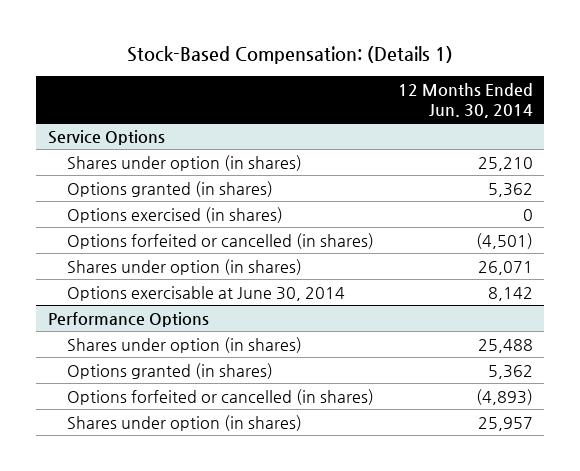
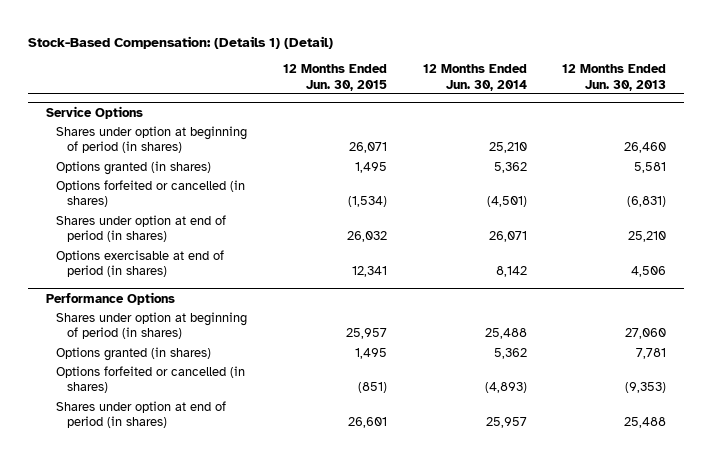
- Stock-Based Compensation: (Details 1)
+ Stock-Based Compensation: (Details 1) (Detail)
- | 12 Months Ended Jun. 30, 2014
+ | 12 Months Ended Jun. 30, 2015 | 12 Months Ended Jun. 30, 2014 | 12 Months Ended Jun. 30, 2013
@ Service Options
- Shares under option (in shares) | 25,210
+ Shares under option at beginning of period (in shares) | 26,071 | 25,210 | 26,460
- Options exercised (in shares) | 0
- Shares under option (in shares) | 26,071
- Options exercisable at June 30, 2014 | 8,142
+ Shares under option at end of period (in shares) | 26,032 | 26,071 | 25,210
+ Options exercisable at end of period (in shares) | 12,341 | 8,142 | 4,506
@ Performance Options
- Shares under option (in shares) | 25,488
+ Shares under option at beginning of period (in shares) | 25,957 | 25,488 | 27,060
- Shares under option (in shares) | 25,957
+ Shares under option at end of period (in shares) | 26,601 | 25,957 | 25,488

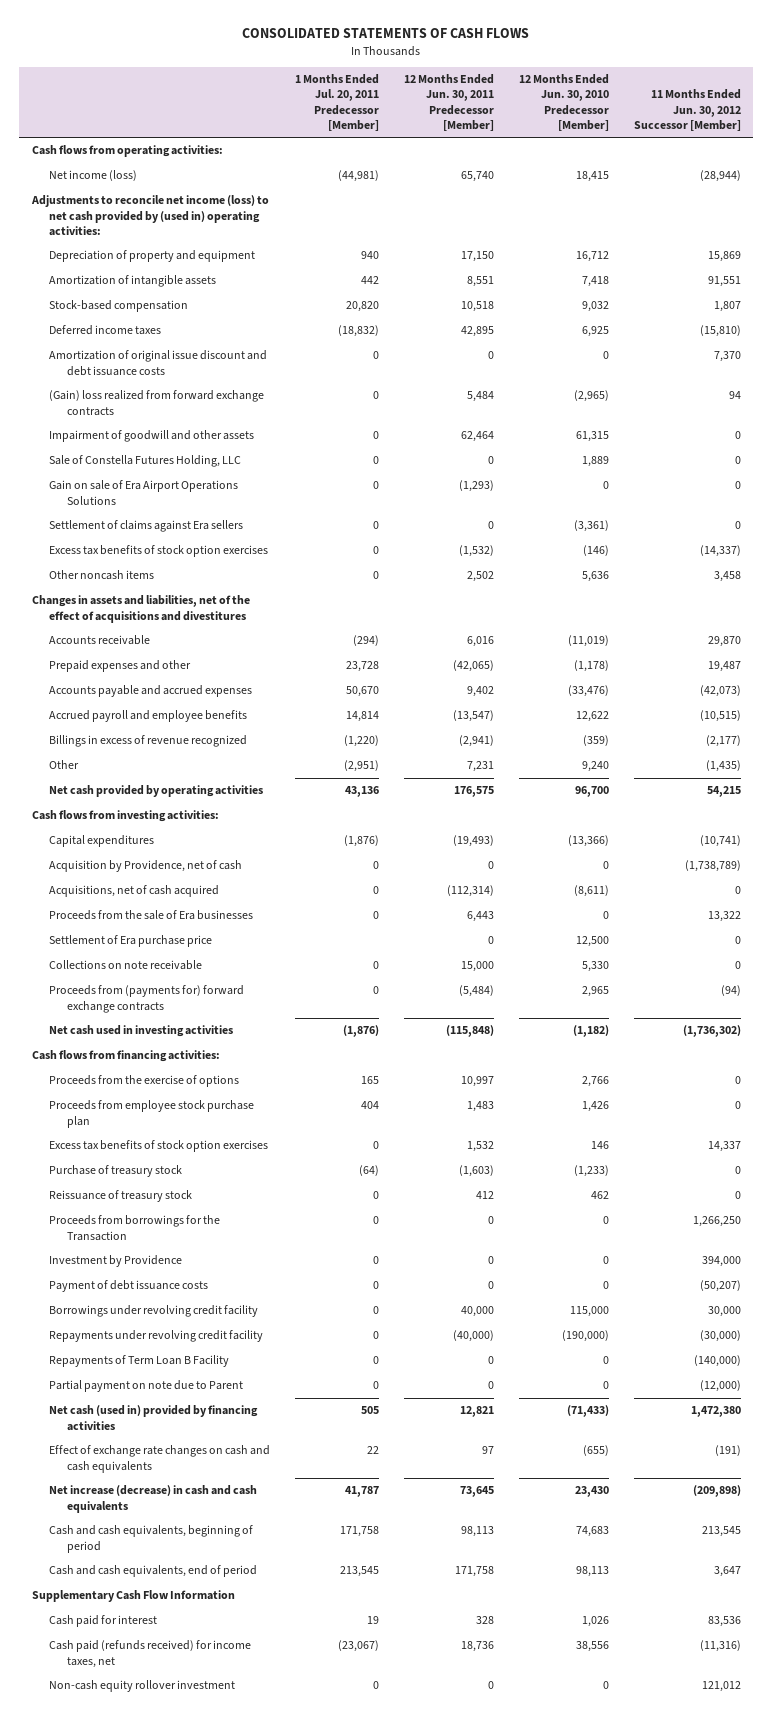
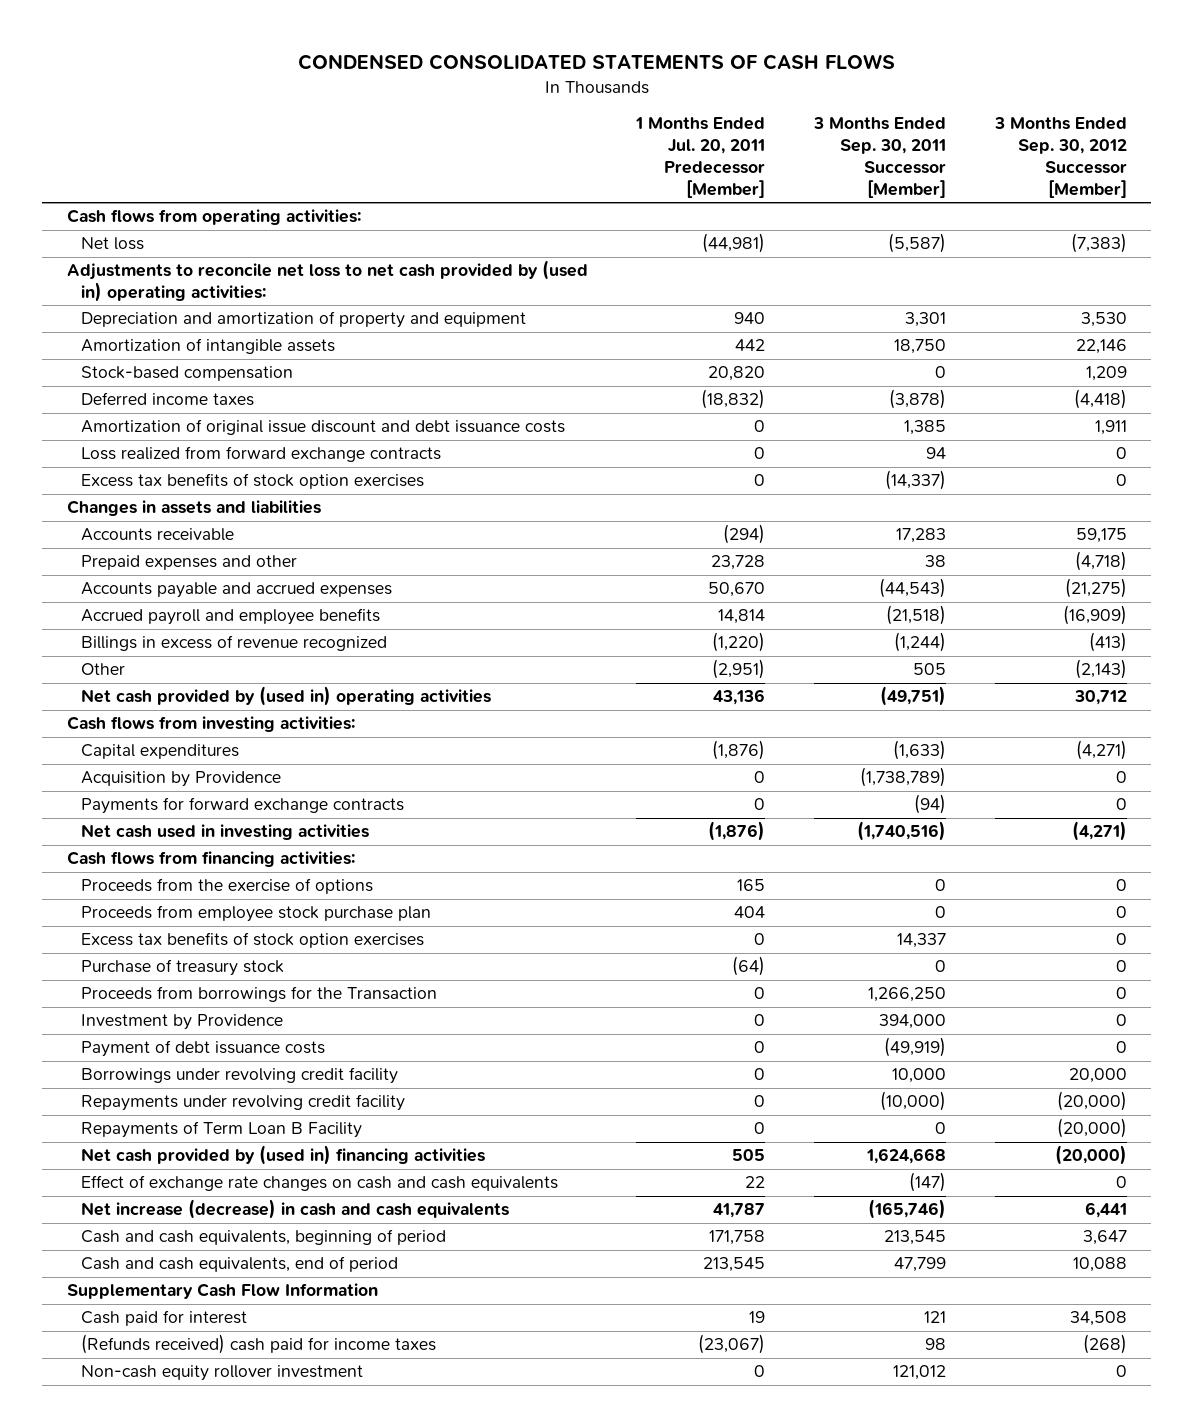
- CONSOLIDATED STATEMENTS OF CASH FLOWS
+ CONDENSED CONSOLIDATED STATEMENTS OF CASH FLOWS
- | 1 Months Ended Jul. 20, 2011 Predecessor [Member] | 12 Months Ended Jun. 30, 2011 Predecessor [Member] | 12 Months Ended Jun. 30, 2010 Predecessor [Member] | 11 Months Ended Jun. 30, 2012 Successor [Member]
+ | 1 Months Ended Jul. 20, 2011 Predecessor [Member] | 3 Months Ended Sep. 30, 2011 Successor [Member] | 3 Months Ended Sep. 30, 2012 Successor [Member]
- Net income (loss) | (44,981) | 65,740 | 18,415 | (28,944)
- Adjustments to reconcile net income (loss) to net cash provided by (used in) operating activities:
- Depreciation of property and equipment | 940 | 17,150 | 16,712 | 15,869
+ Net loss | (44,981) | (5,587) | (7,383)
+ Adjustments to reconcile net loss to net cash provided by (used in) operating activities:
+ Depreciation and amortization of property and equipment | 940 | 3,301 | 3,530
- (Gain) loss realized from forward exchange contracts | 0 | 5,484 | (2,965) | 94
- Impairment of goodwill and other assets | 0 | 62,464 | 61,315 | 0
- Sale of Constella Futures Holding, LLC | 0 | 0 | 1,889 | 0
- Gain on sale of Era Airport Operations Solutions | 0 | (1,293) | 0 | 0
- Settlement of claims against Era sellers | 0 | 0 | (3,361) | 0
+ Loss realized from forward exchange contracts | 0 | 94 | 0
- Other noncash items | 0 | 2,502 | 5,636 | 3,458
- Changes in assets and liabilities, net of the effect of acquisitions and divestitures
+ Changes in assets and liabilities
- Net cash provided by operating activities | 43,136 | 176,575 | 96,700 | 54,215
+ Net cash provided by (used in) operating activities | 43,136 | (49,751) | 30,712
- Acquisition by Providence, net of cash | 0 | 0 | 0 | (1,738,789)
- Acquisitions, net of cash acquired | 0 | (112,314) | (8,611) | 0
- Proceeds from the sale of Era businesses | 0 | 6,443 | 0 | 13,322
- Settlement of Era purchase price | | 0 | 12,500 | 0
- Collections on note receivable | 0 | 15,000 | 5,330 | 0
- Proceeds from (payments for) forward exchange contracts | 0 | (5,484) | 2,965 | (94)
+ Acquisition by Providence | 0 | (1,738,789) | 0
+ Payments for forward exchange contracts | 0 | (94) | 0
- Reissuance of treasury stock | 0 | 412 | 462 | 0
- Partial payment on note due to Parent | 0 | 0 | 0 | (12,000)
- Net cash (used in) provided by financing activities | 505 | 12,821 | (71,433) | 1,472,380
+ Net cash provided by (used in) financing activities | 505 | 1,624,668 | (20,000)
- Cash paid (refunds received) for income taxes, net | (23,067) | 18,736 | 38,556 | (11,316)
+ (Refunds received) cash paid for income taxes | (23,067) | 98 | (268)

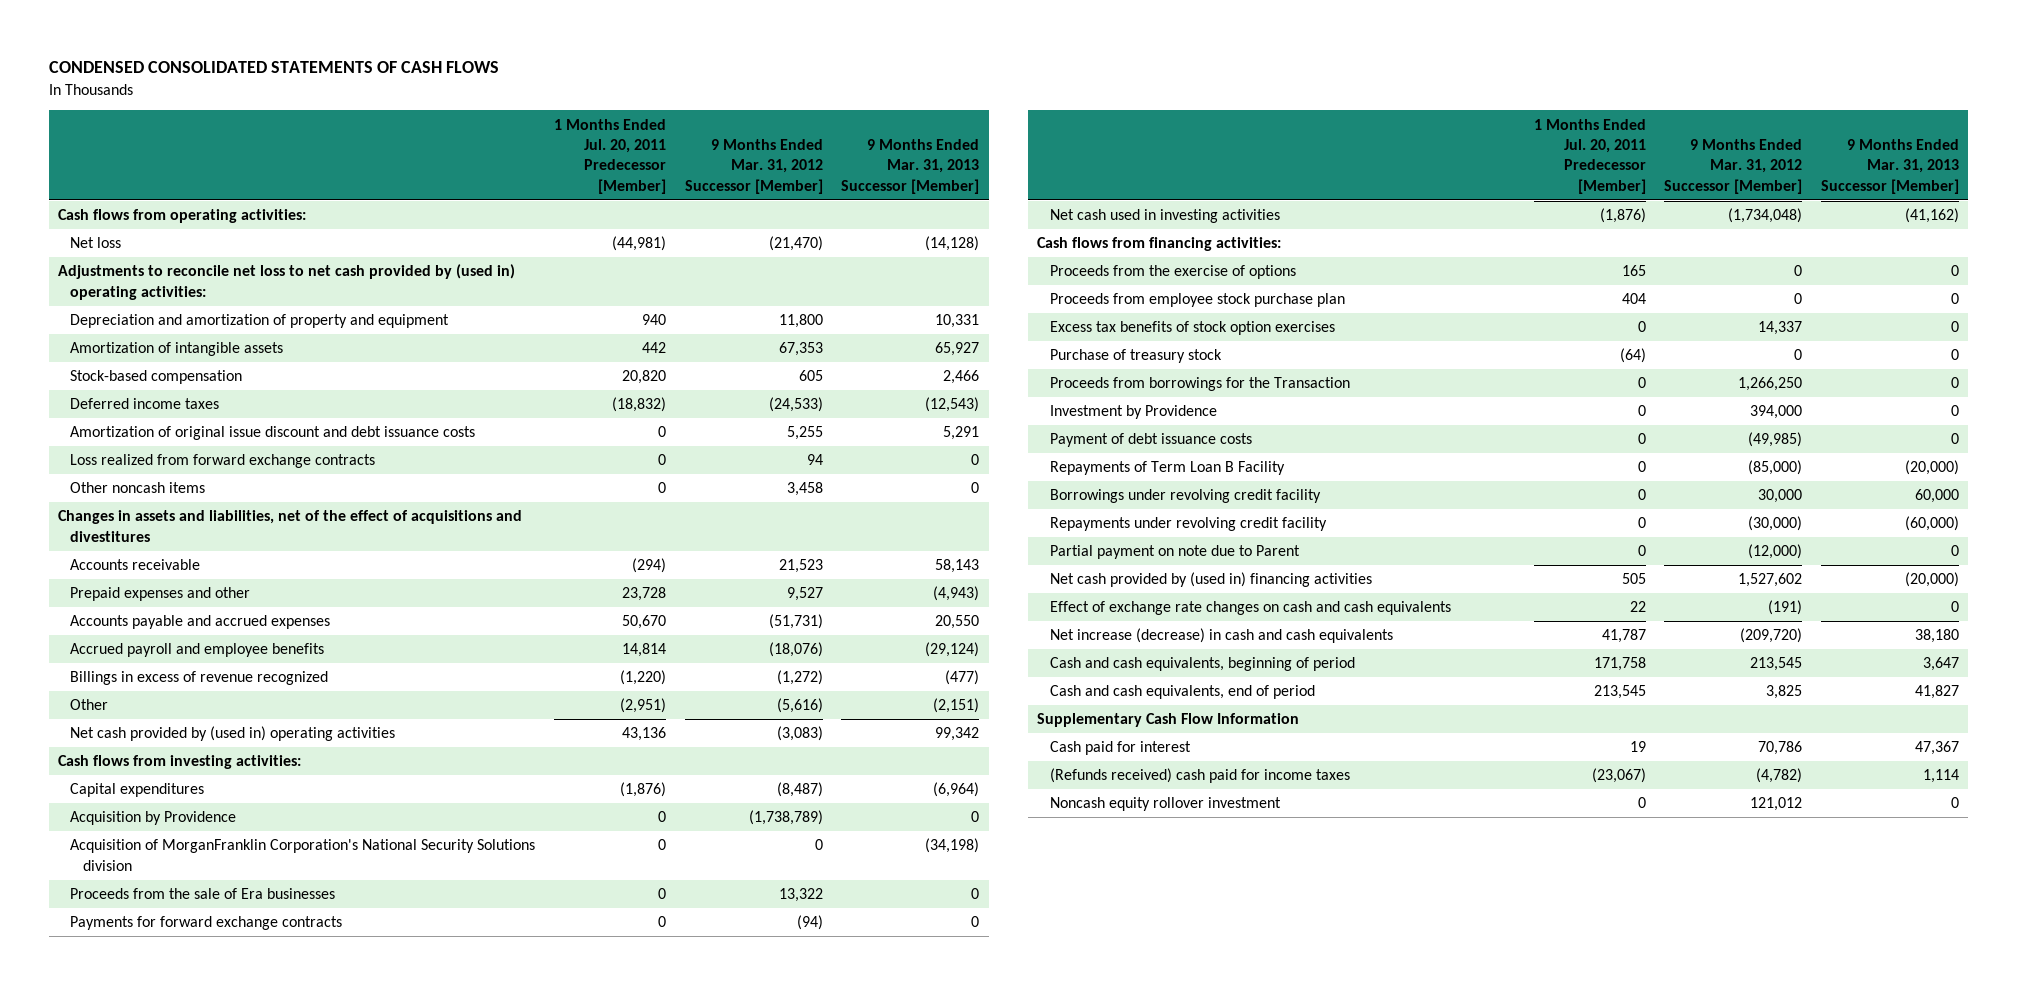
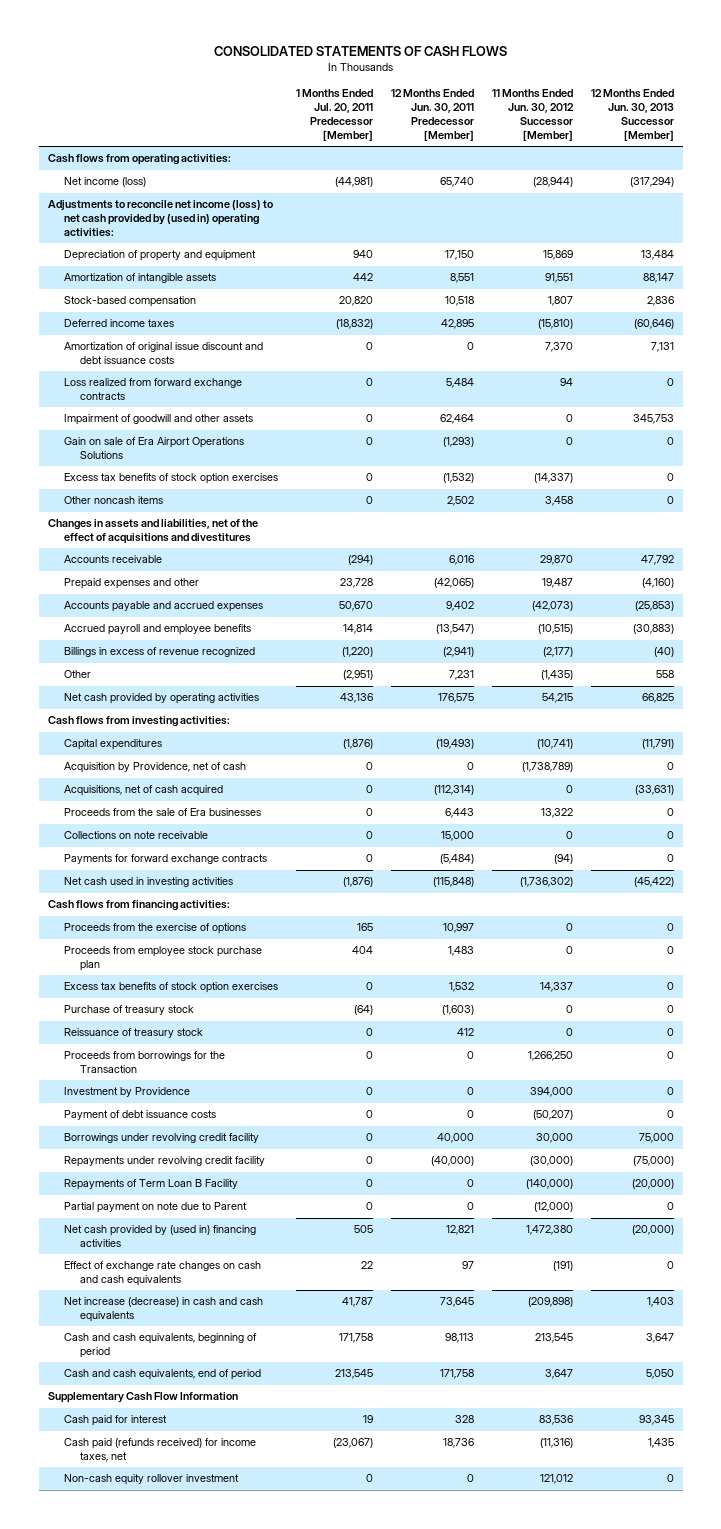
- CONDENSED CONSOLIDATED STATEMENTS OF CASH FLOWS
+ CONSOLIDATED STATEMENTS OF CASH FLOWS
- | 1 Months Ended Jul. 20, 2011 Predecessor [Member] | 9 Months Ended Mar. 31, 2012 Successor [Member] | 9 Months Ended Mar. 31, 2013 Successor [Member]
+ | 1 Months Ended Jul. 20, 2011 Predecessor [Member] | 12 Months Ended Jun. 30, 2011 Predecessor [Member] | 11 Months Ended Jun. 30, 2012 Successor [Member] | 12 Months Ended Jun. 30, 2013 Successor [Member]
- Net loss | (44,981) | (21,470) | (14,128)
- Adjustments to reconcile net loss to net cash provided by (used in) operating activities:
- Depreciation and amortization of property and equipment | 940 | 11,800 | 10,331
+ Net income (loss) | (44,981) | 65,740 | (28,944) | (317,294)
+ Adjustments to reconcile net income (loss) to net cash provided by (used in) operating activities:
+ Depreciation of property and equipment | 940 | 17,150 | 15,869 | 13,484
+ Impairment of goodwill and other assets | 0 | 62,464 | 0 | 345,753
+ Gain on sale of Era Airport Operations Solutions | 0 | (1,293) | 0 | 0
+ Excess tax benefits of stock option exercises | 0 | (1,532) | (14,337) | 0
- Net cash provided by (used in) operating activities | 43,136 | (3,083) | 99,342
+ Net cash provided by operating activities | 43,136 | 176,575 | 54,215 | 66,825
- Acquisition by Providence | 0 | (1,738,789) | 0
- Acquisition of MorganFranklin Corporation's National Security Solutions division | 0 | 0 | (34,198)
+ Acquisition by Providence, net of cash | 0 | 0 | (1,738,789) | 0
+ Acquisitions, net of cash acquired | 0 | (112,314) | 0 | (33,631)
+ Collections on note receivable | 0 | 15,000 | 0 | 0
+ Reissuance of treasury stock | 0 | 412 | 0 | 0
moved down: Repayments of Term Loan B Facility | 0 | 0 | (140,000) | (20,000)
- (Refunds received) cash paid for income taxes | (23,067) | (4,782) | 1,114
- Noncash equity rollover investment | 0 | 121,012 | 0
+ Cash paid (refunds received) for income taxes, net | (23,067) | 18,736 | (11,316) | 1,435
+ Non-cash equity rollover investment | 0 | 0 | 121,012 | 0

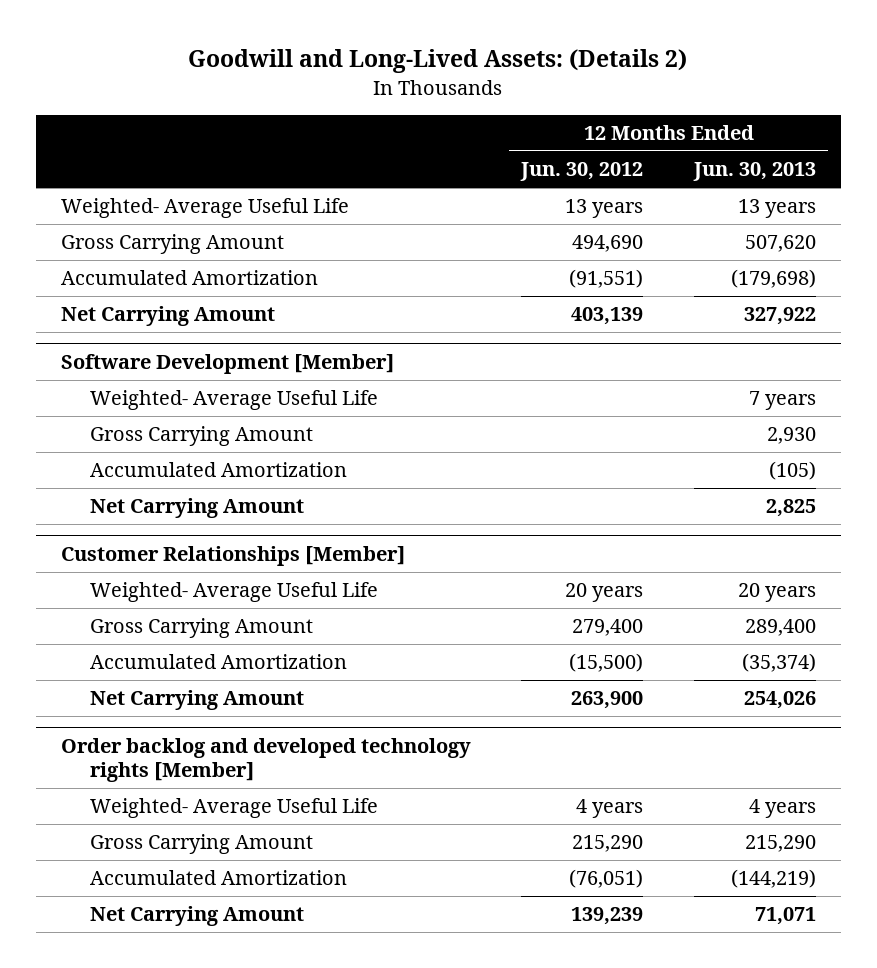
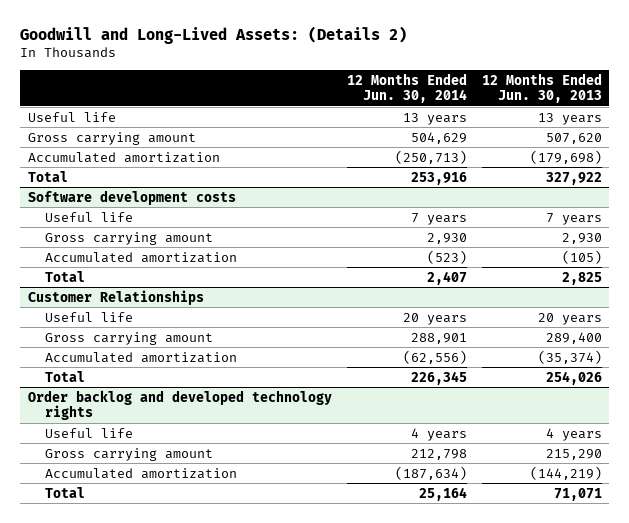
- | 12 Months Ended Jun. 30, 2012 | 12 Months Ended Jun. 30, 2013
+ | 12 Months Ended Jun. 30, 2014 | 12 Months Ended Jun. 30, 2013
- Weighted- Average Useful Life | 13 years | 13 years
- Gross Carrying Amount | 494,690 | 507,620
- Accumulated Amortization | (91,551) | (179,698)
- Net Carrying Amount | 403,139 | 327,922
- Software Development [Member]
- Weighted- Average Useful Life | | 7 years
- Gross Carrying Amount | | 2,930
- Accumulated Amortization | | (105)
- Net Carrying Amount | | 2,825
- Customer Relationships [Member]
- Weighted- Average Useful Life | 20 years | 20 years
- Gross Carrying Amount | 279,400 | 289,400
- Accumulated Amortization | (15,500) | (35,374)
- Net Carrying Amount | 263,900 | 254,026
- Order backlog and developed technology rights [Member]
- Weighted- Average Useful Life | 4 years | 4 years
- Gross Carrying Amount | 215,290 | 215,290
- Accumulated Amortization | (76,051) | (144,219)
- Net Carrying Amount | 139,239 | 71,071
+ Useful life | 13 years | 13 years
+ Gross carrying amount | 504,629 | 507,620
+ Accumulated amortization | (250,713) | (179,698)
+ Total | 253,916 | 327,922
+ Software development costs
+ Useful life | 7 years | 7 years
+ Gross carrying amount | 2,930 | 2,930
+ Accumulated amortization | (523) | (105)
+ Total | 2,407 | 2,825
+ Customer Relationships
+ Useful life | 20 years | 20 years
+ Gross carrying amount | 288,901 | 289,400
+ Accumulated amortization | (62,556) | (35,374)
+ Total | 226,345 | 254,026
+ Order backlog and developed technology rights
+ Useful life | 4 years | 4 years
+ Gross carrying amount | 212,798 | 215,290
+ Accumulated amortization | (187,634) | (144,219)
+ Total | 25,164 | 71,071

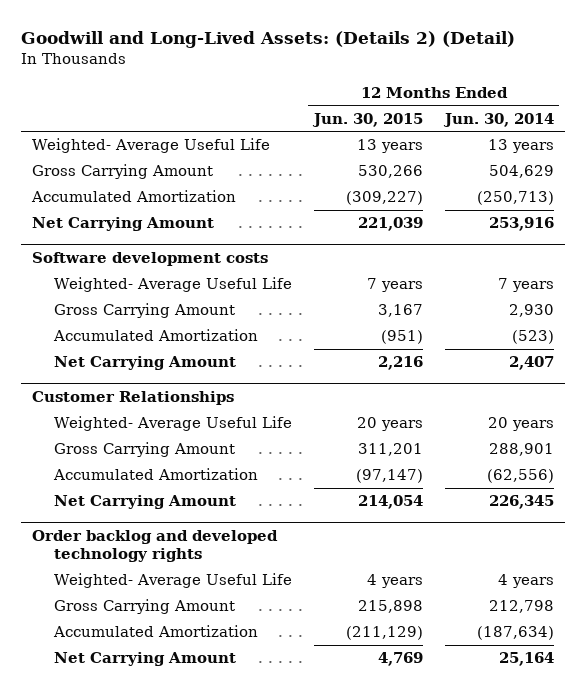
- Goodwill and Long-Lived Assets: (Details 2)
+ Goodwill and Long-Lived Assets: (Details 2) (Detail)
- | 12 Months Ended Jun. 30, 2014 | 12 Months Ended Jun. 30, 2013
+ | 12 Months Ended Jun. 30, 2015 | 12 Months Ended Jun. 30, 2014
- Useful life | 13 years | 13 years
- Gross carrying amount | 504,629 | 507,620
- Accumulated amortization | (250,713) | (179,698)
- Total | 253,916 | 327,922
+ Weighted- Average Useful Life | 13 years | 13 years
+ Gross Carrying Amount | 530,266 | 504,629
+ Accumulated Amortization | (309,227) | (250,713)
+ Net Carrying Amount | 221,039 | 253,916
@ Software development costs
- Useful life | 7 years | 7 years
- Gross carrying amount | 2,930 | 2,930
- Accumulated amortization | (523) | (105)
- Total | 2,407 | 2,825
+ Weighted- Average Useful Life | 7 years | 7 years
+ Gross Carrying Amount | 3,167 | 2,930
+ Accumulated Amortization | (951) | (523)
+ Net Carrying Amount | 2,216 | 2,407
@ Customer Relationships
- Useful life | 20 years | 20 years
- Gross carrying amount | 288,901 | 289,400
- Accumulated amortization | (62,556) | (35,374)
- Total | 226,345 | 254,026
+ Weighted- Average Useful Life | 20 years | 20 years
+ Gross Carrying Amount | 311,201 | 288,901
+ Accumulated Amortization | (97,147) | (62,556)
+ Net Carrying Amount | 214,054 | 226,345
@ Order backlog and developed technology rights
- Useful life | 4 years | 4 years
- Gross carrying amount | 212,798 | 215,290
- Accumulated amortization | (187,634) | (144,219)
- Total | 25,164 | 71,071
+ Weighted- Average Useful Life | 4 years | 4 years
+ Gross Carrying Amount | 215,898 | 212,798
+ Accumulated Amortization | (211,129) | (187,634)
+ Net Carrying Amount | 4,769 | 25,164

